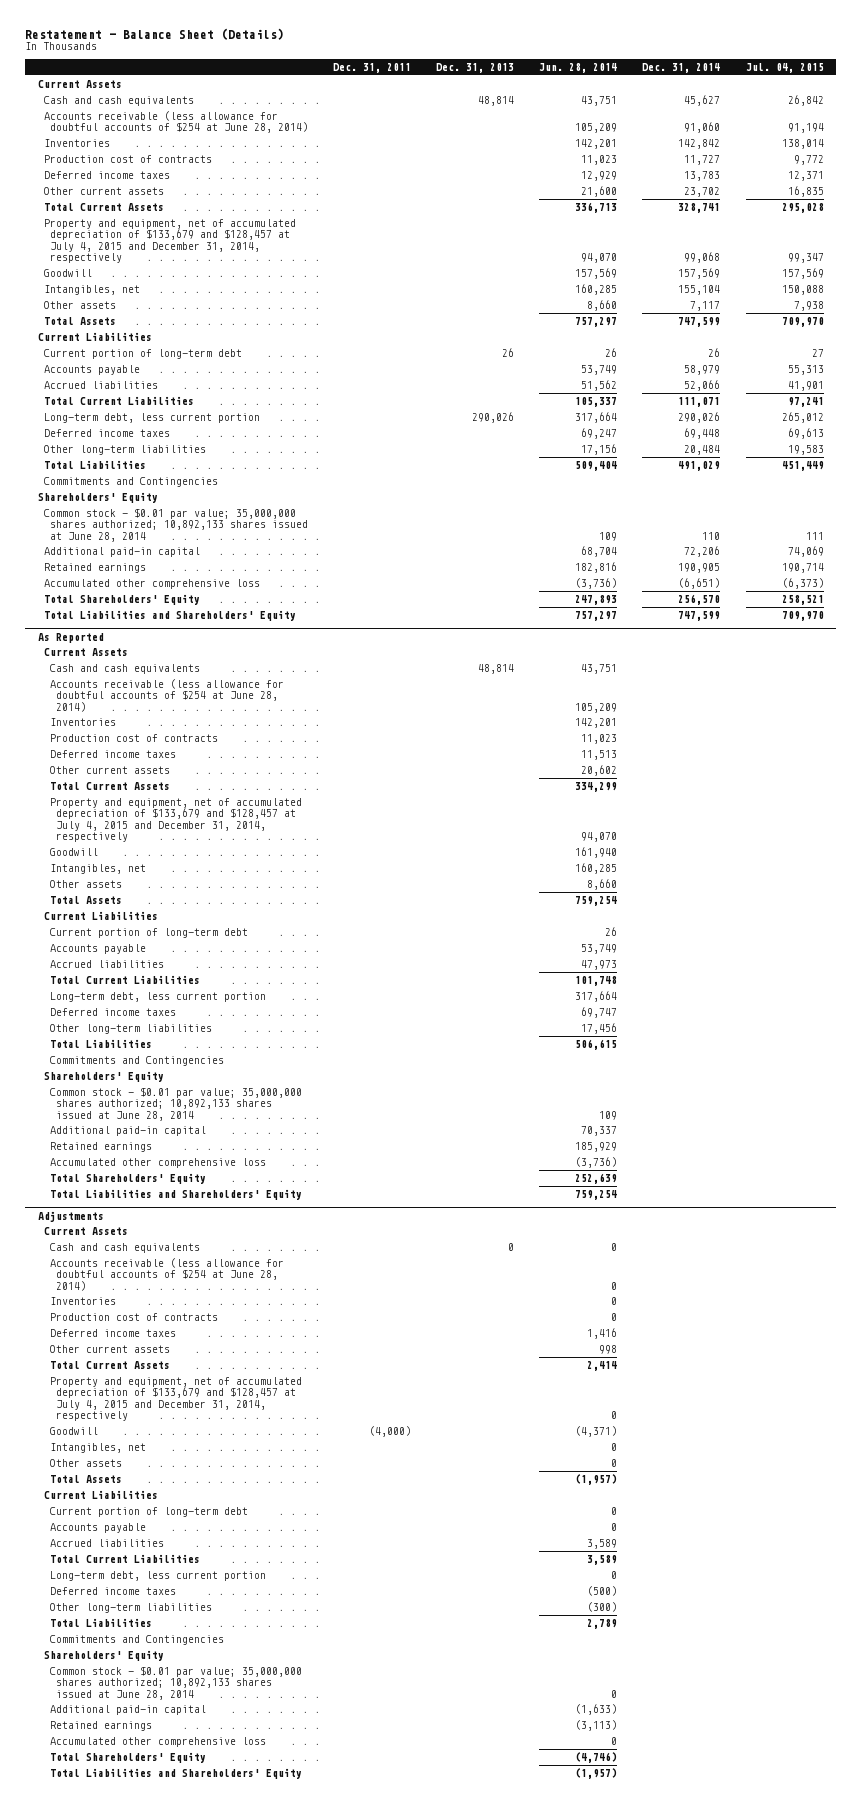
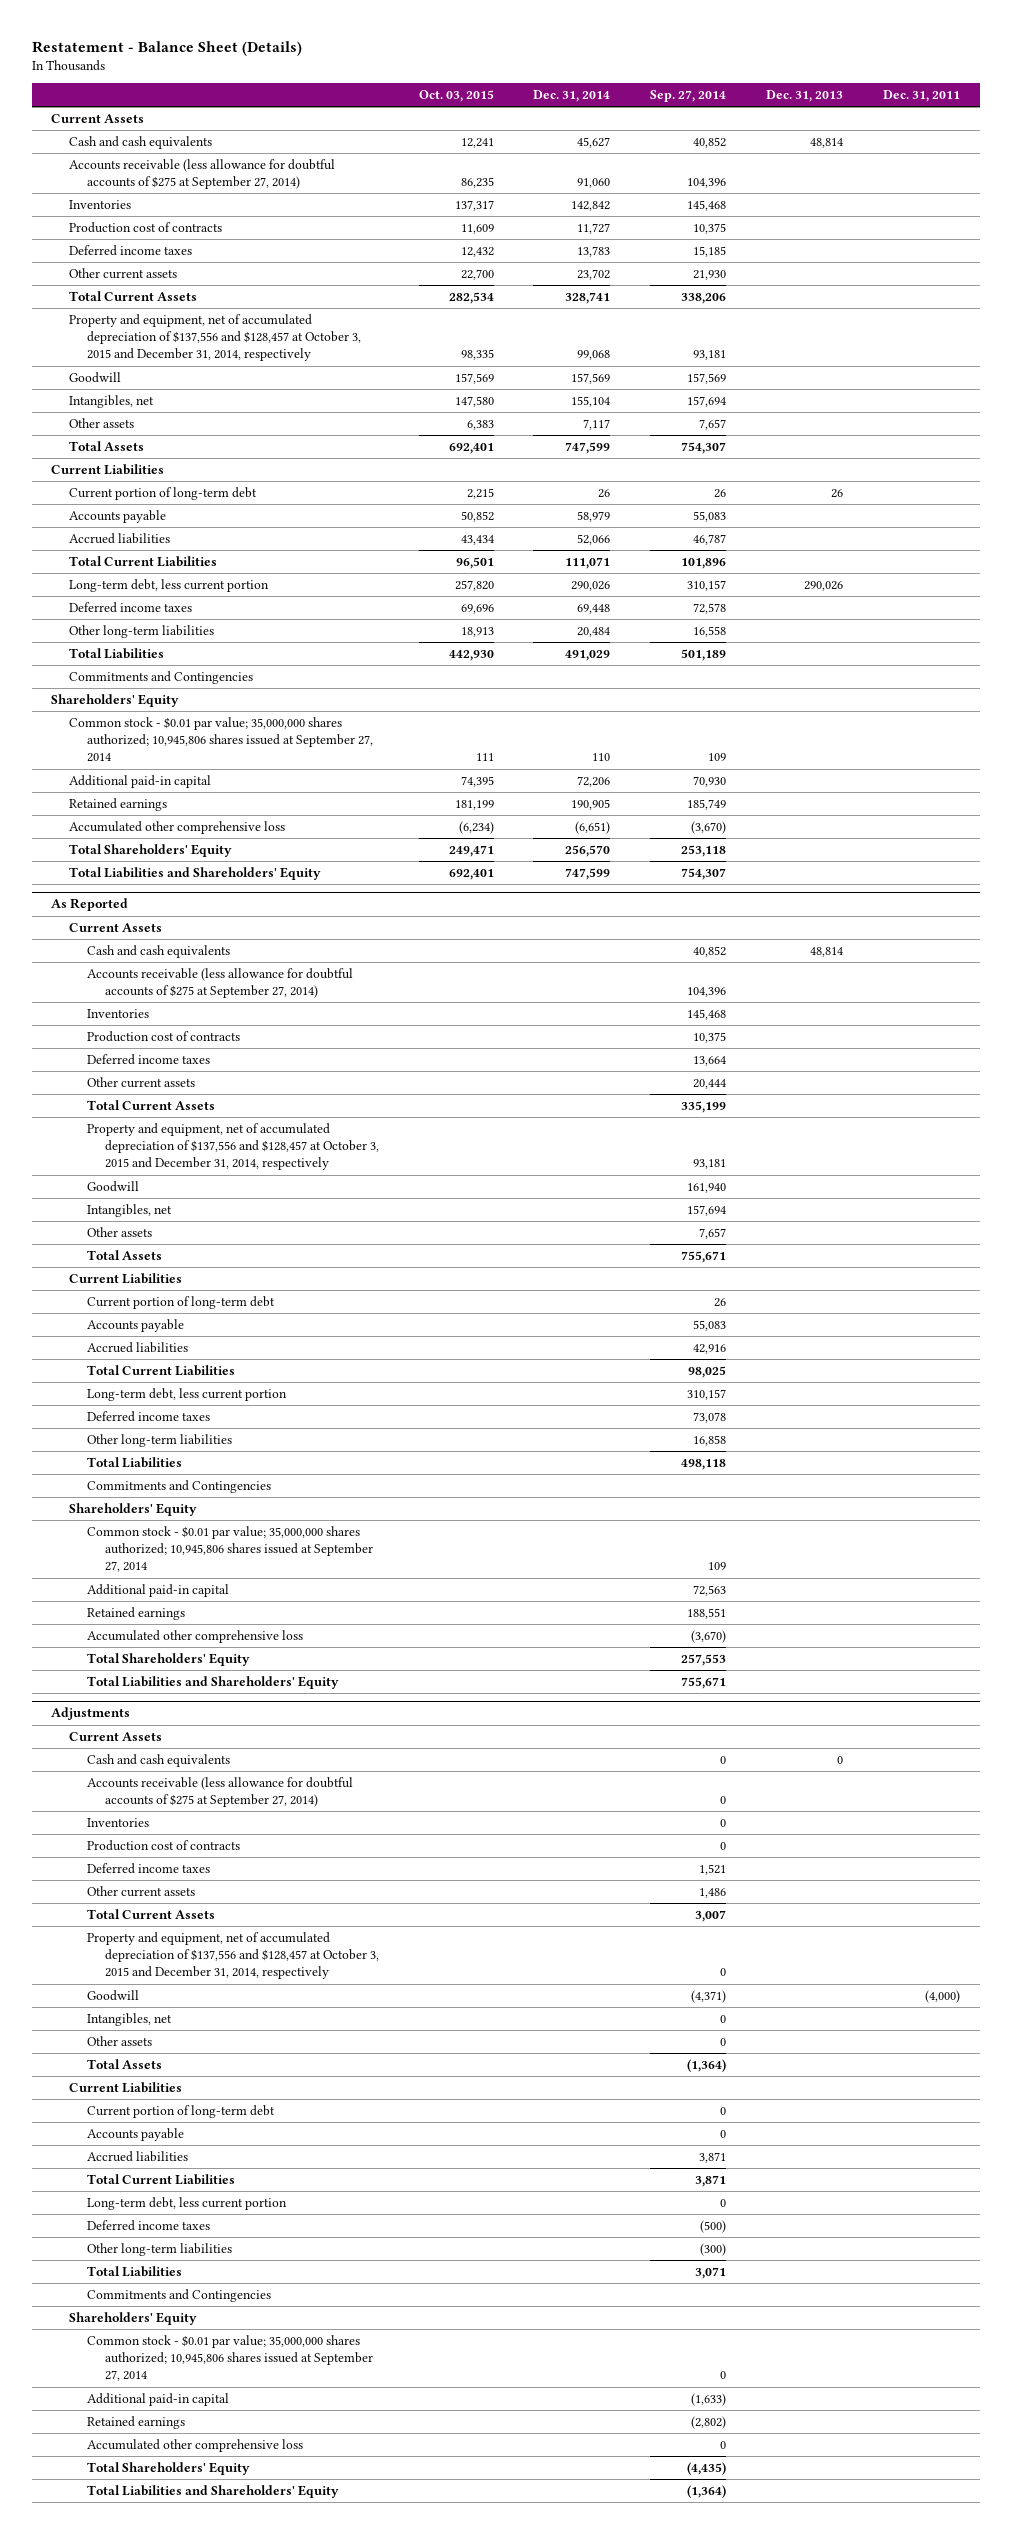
- | Dec. 31, 2011 | Dec. 31, 2013 | Jun. 28, 2014 | Dec. 31, 2014 | Jul. 04, 2015
+ | Oct. 03, 2015 | Dec. 31, 2014 | Sep. 27, 2014 | Dec. 31, 2013 | Dec. 31, 2011
- Accounts receivable (less allowance for doubtful accounts of $254 at June 28, 2014) | | | 105,209 | 91,060 | 91,194
+ Accounts receivable (less allowance for doubtful accounts of $275 at September 27, 2014) | 86,235 | 91,060 | 104,396 | |
- Property and equipment, net of accumulated depreciation of $133,679 and $128,457 at July 4, 2015 and December 31, 2014, respectively | | | 94,070 | 99,068 | 99,347
+ Property and equipment, net of accumulated depreciation of $137,556 and $128,457 at October 3, 2015 and December 31, 2014, respectively | 98,335 | 99,068 | 93,181 | |
- Common stock - $0.01 par value; 35,000,000 shares authorized; 10,892,133 shares issued at June 28, 2014 | | | 109 | 110 | 111
+ Common stock - $0.01 par value; 35,000,000 shares authorized; 10,945,806 shares issued at September 27, 2014 | 111 | 110 | 109 | |
@ As Reported
- Accounts receivable (less allowance for doubtful accounts of $254 at June 28, 2014) | | | 105,209 | |
+ Accounts receivable (less allowance for doubtful accounts of $275 at September 27, 2014) | | | 104,396 | |
- Property and equipment, net of accumulated depreciation of $133,679 and $128,457 at July 4, 2015 and December 31, 2014, respectively | | | 94,070 | |
+ Property and equipment, net of accumulated depreciation of $137,556 and $128,457 at October 3, 2015 and December 31, 2014, respectively | | | 93,181 | |
- Common stock - $0.01 par value; 35,000,000 shares authorized; 10,892,133 shares issued at June 28, 2014 | | | 109 | |
+ Common stock - $0.01 par value; 35,000,000 shares authorized; 10,945,806 shares issued at September 27, 2014 | | | 109 | |
@ Adjustments
- Accounts receivable (less allowance for doubtful accounts of $254 at June 28, 2014) | | | 0 | |
+ Accounts receivable (less allowance for doubtful accounts of $275 at September 27, 2014) | | | 0 | |
- Property and equipment, net of accumulated depreciation of $133,679 and $128,457 at July 4, 2015 and December 31, 2014, respectively | | | 0 | |
+ Property and equipment, net of accumulated depreciation of $137,556 and $128,457 at October 3, 2015 and December 31, 2014, respectively | | | 0 | |
- Common stock - $0.01 par value; 35,000,000 shares authorized; 10,892,133 shares issued at June 28, 2014 | | | 0 | |
+ Common stock - $0.01 par value; 35,000,000 shares authorized; 10,945,806 shares issued at September 27, 2014 | | | 0 | |

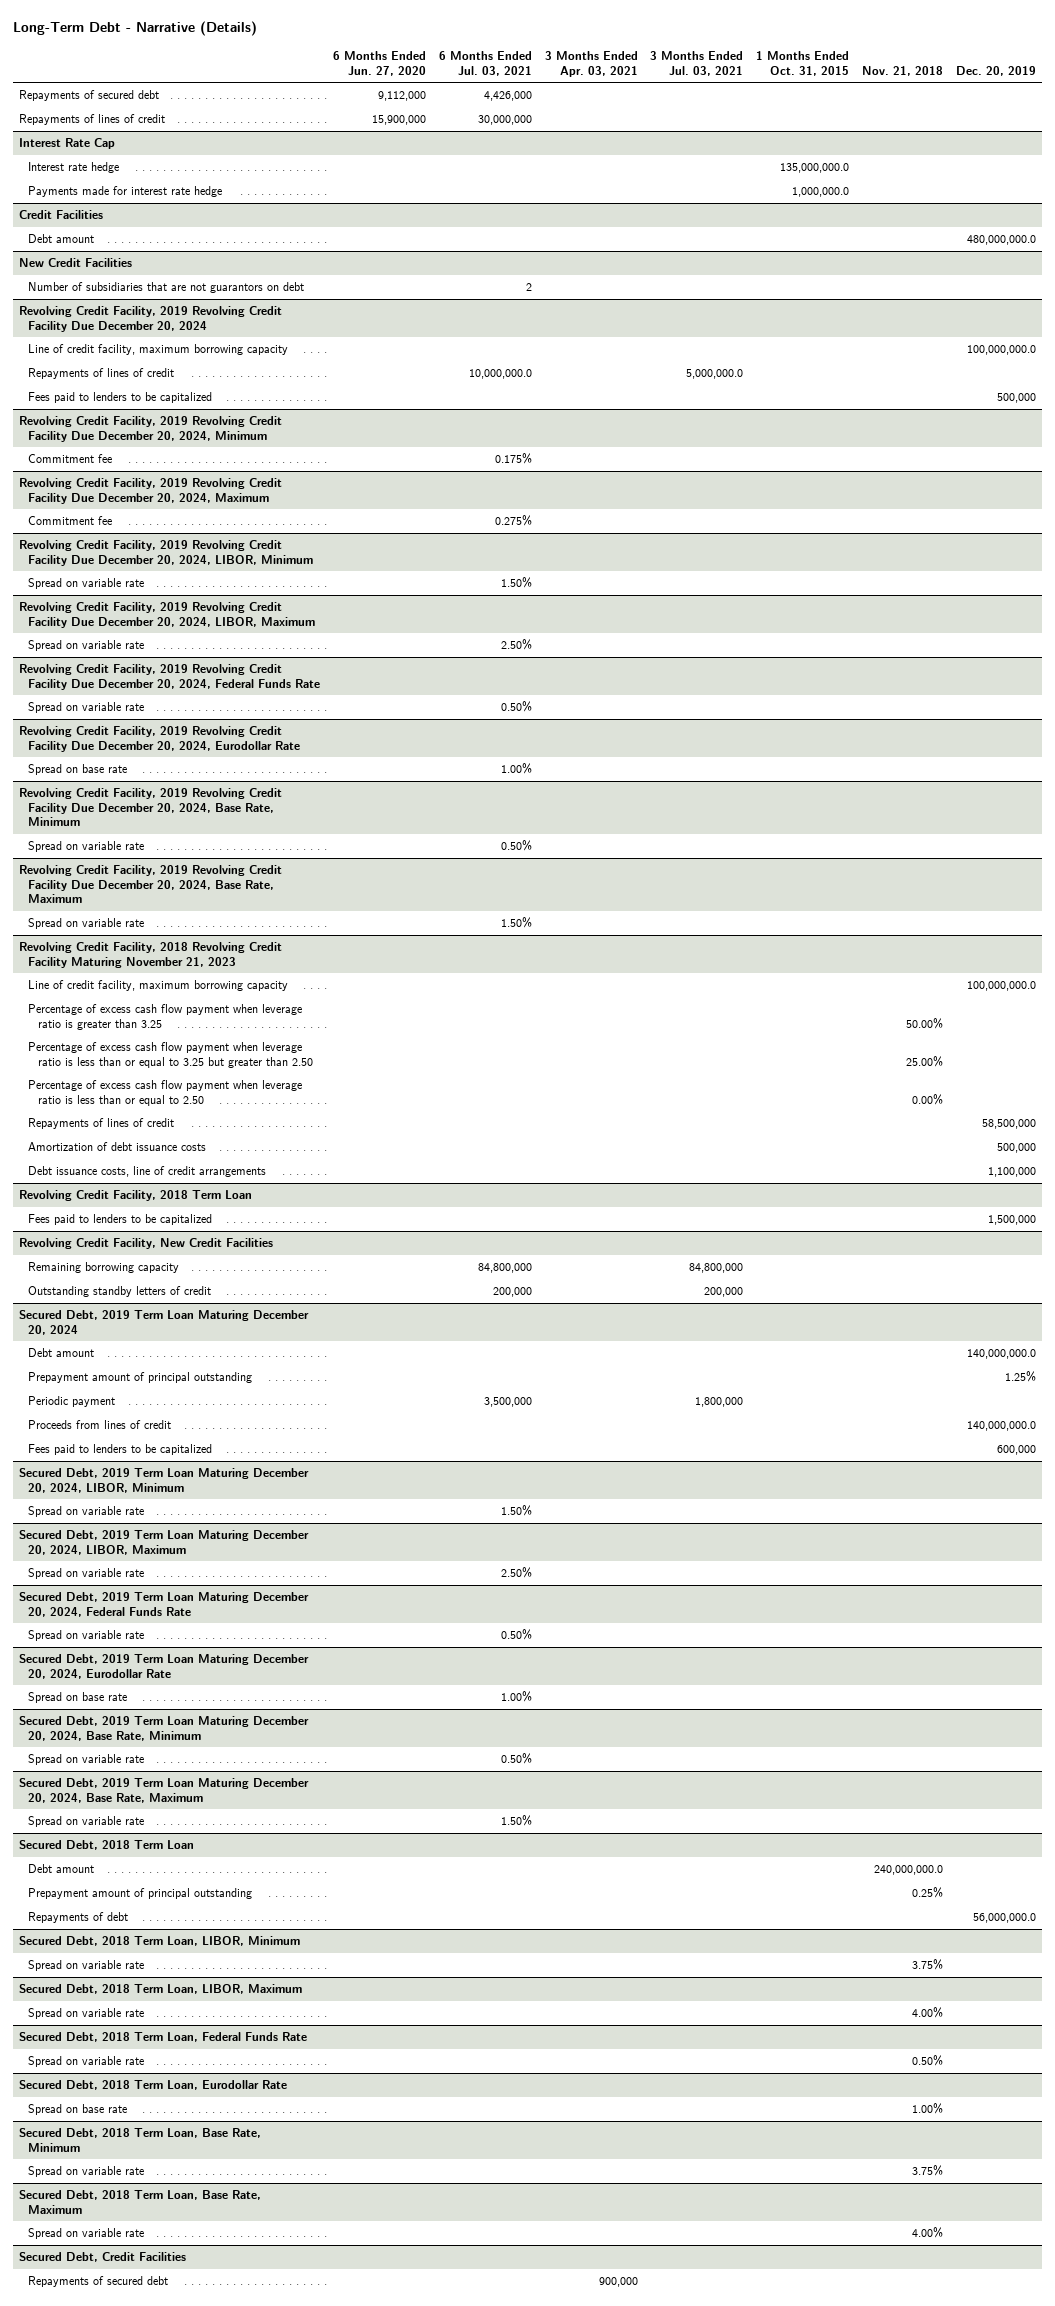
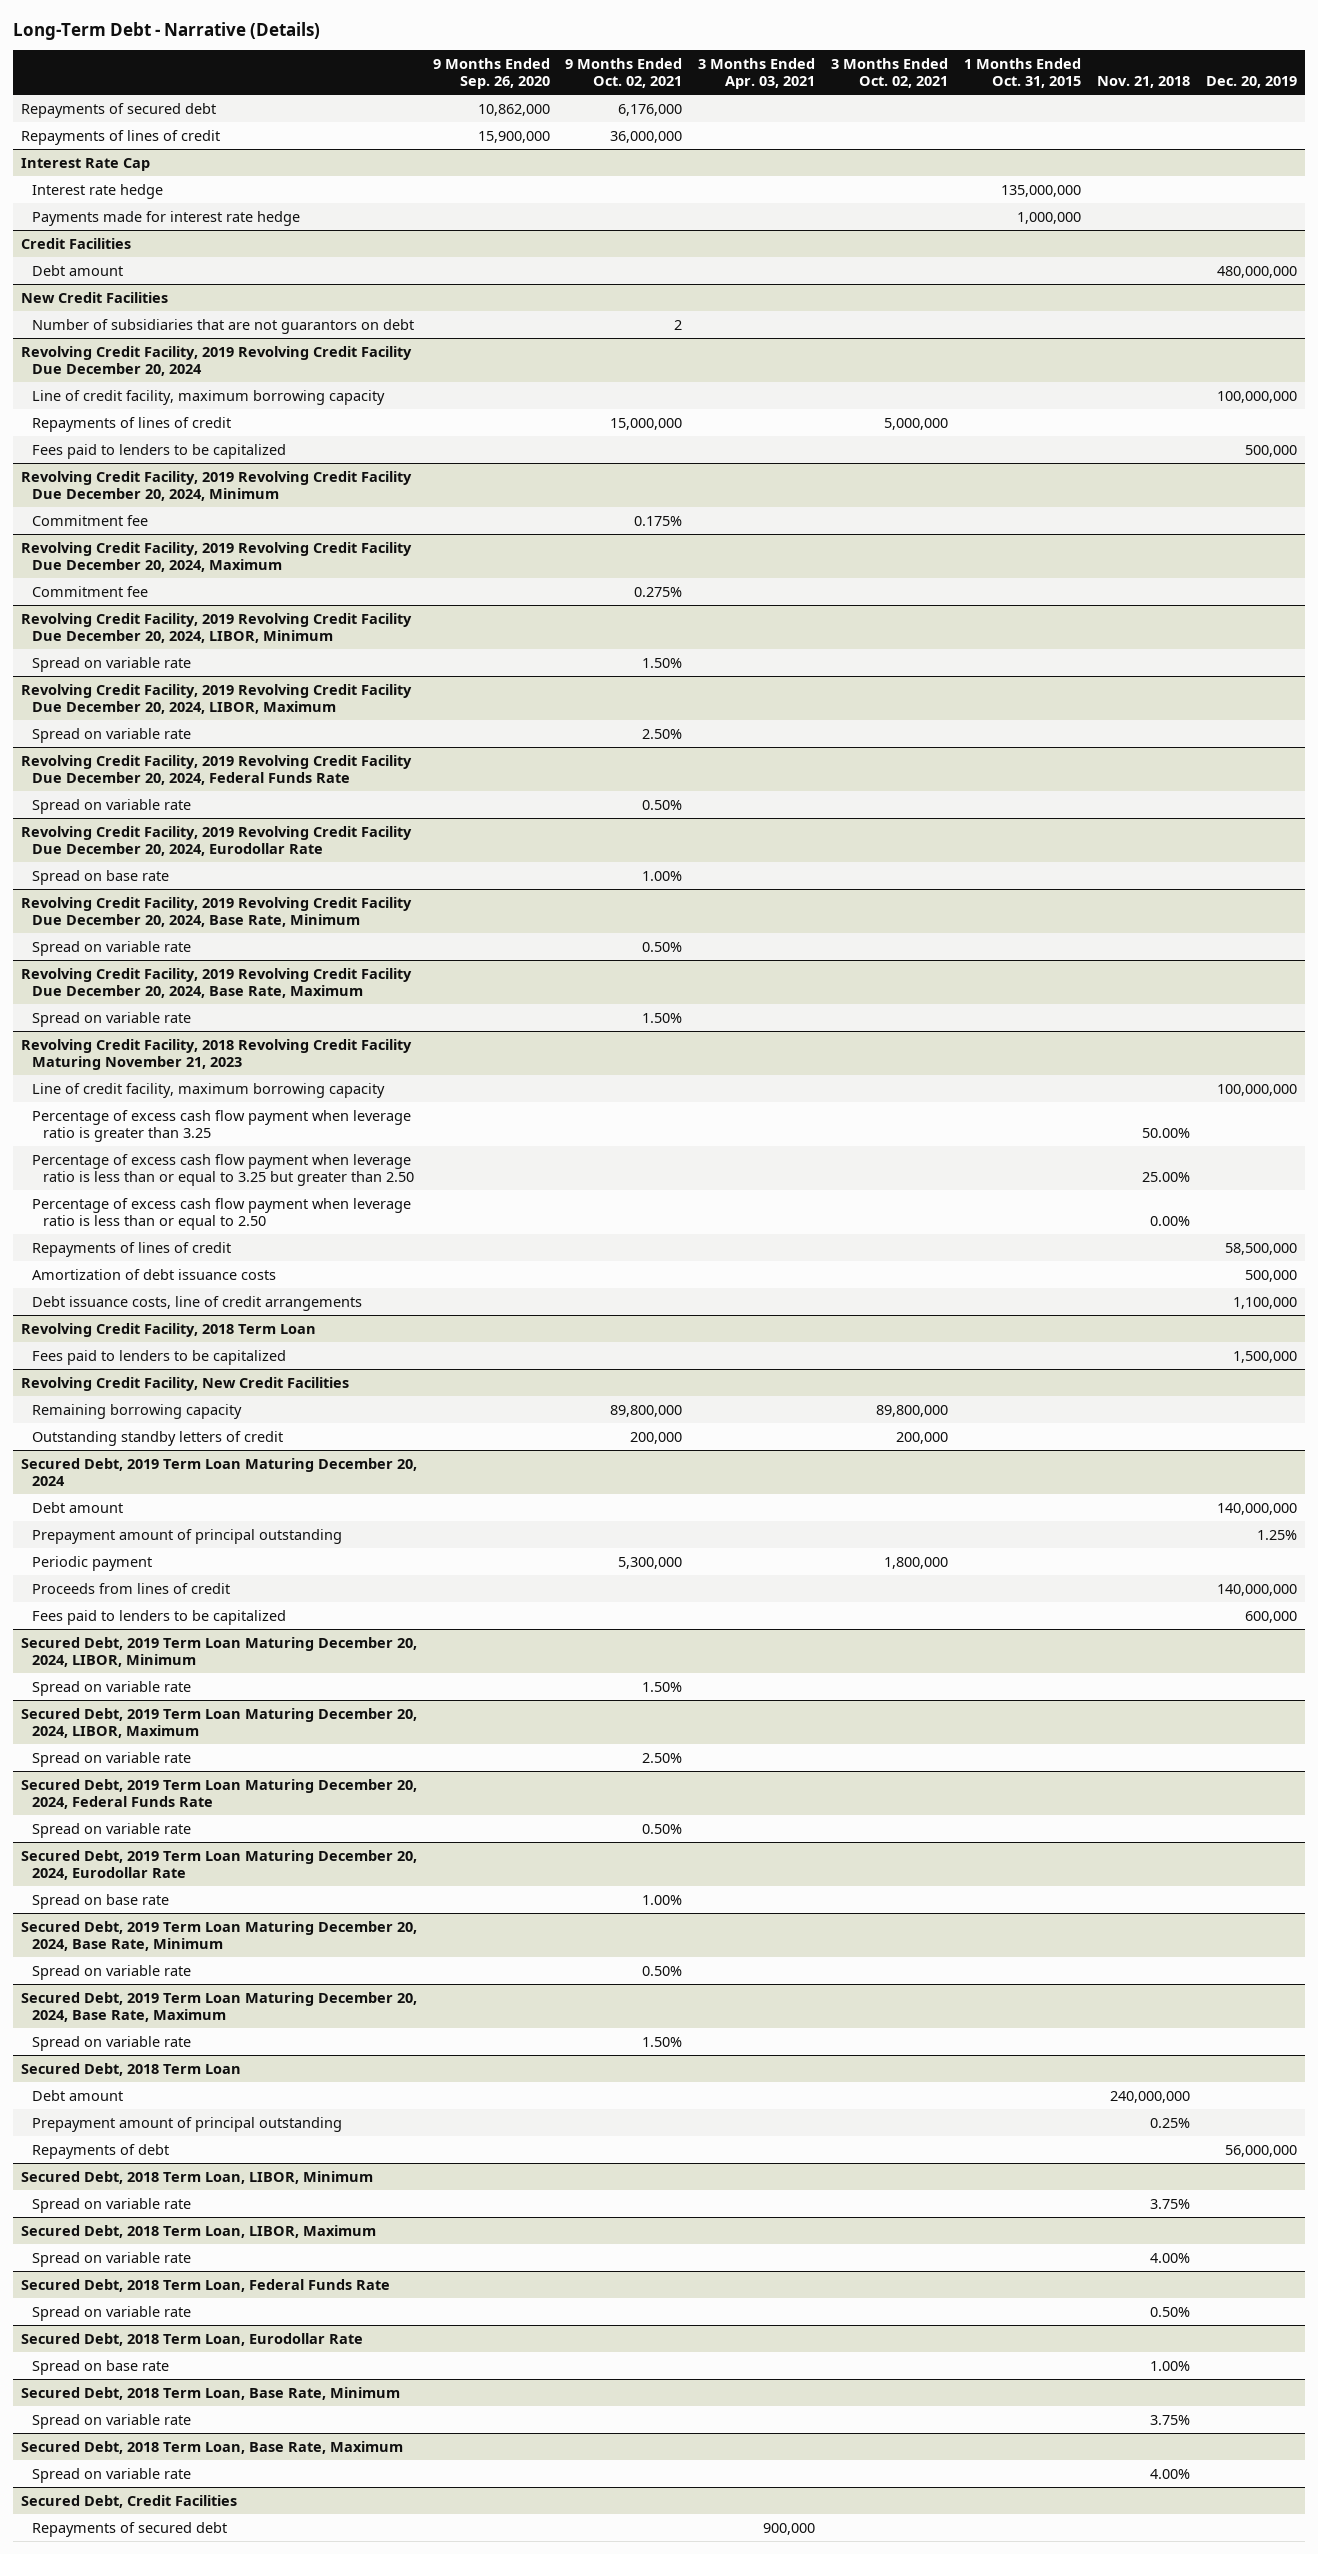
- | 6 Months Ended Jun. 27, 2020 | 6 Months Ended Jul. 03, 2021 | 3 Months Ended Apr. 03, 2021 | 3 Months Ended Jul. 03, 2021 | 1 Months Ended Oct. 31, 2015 | Nov. 21, 2018 | Dec. 20, 2019
+ | 9 Months Ended Sep. 26, 2020 | 9 Months Ended Oct. 02, 2021 | 3 Months Ended Apr. 03, 2021 | 3 Months Ended Oct. 02, 2021 | 1 Months Ended Oct. 31, 2015 | Nov. 21, 2018 | Dec. 20, 2019
@ Interest Rate Cap
- Interest rate hedge | | | | | 135,000,000.0 | |
- Payments made for interest rate hedge | | | | | 1,000,000.0 | |
+ Interest rate hedge | | | | | 135,000,000 | |
+ Payments made for interest rate hedge | | | | | 1,000,000 | |
@ Credit Facilities
- Debt amount | | | | | | | 480,000,000.0
+ Debt amount | | | | | | | 480,000,000
@ Revolving Credit Facility, 2019 Revolving Credit Facility Due December 20, 2024
- Line of credit facility, maximum borrowing capacity | | | | | | | 100,000,000.0
+ Line of credit facility, maximum borrowing capacity | | | | | | | 100,000,000
@ Revolving Credit Facility, 2018 Revolving Credit Facility Maturing November 21, 2023
- Line of credit facility, maximum borrowing capacity | | | | | | | 100,000,000.0
+ Line of credit facility, maximum borrowing capacity | | | | | | | 100,000,000
@ Secured Debt, 2019 Term Loan Maturing December 20, 2024
- Debt amount | | | | | | | 140,000,000.0
+ Debt amount | | | | | | | 140,000,000
- Proceeds from lines of credit | | | | | | | 140,000,000.0
+ Proceeds from lines of credit | | | | | | | 140,000,000
@ Secured Debt, 2018 Term Loan
- Debt amount | | | | | | 240,000,000.0 |
+ Debt amount | | | | | | 240,000,000 |
- Repayments of debt | | | | | | | 56,000,000.0
+ Repayments of debt | | | | | | | 56,000,000

